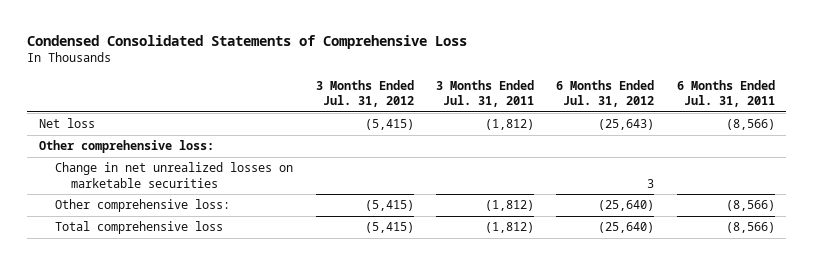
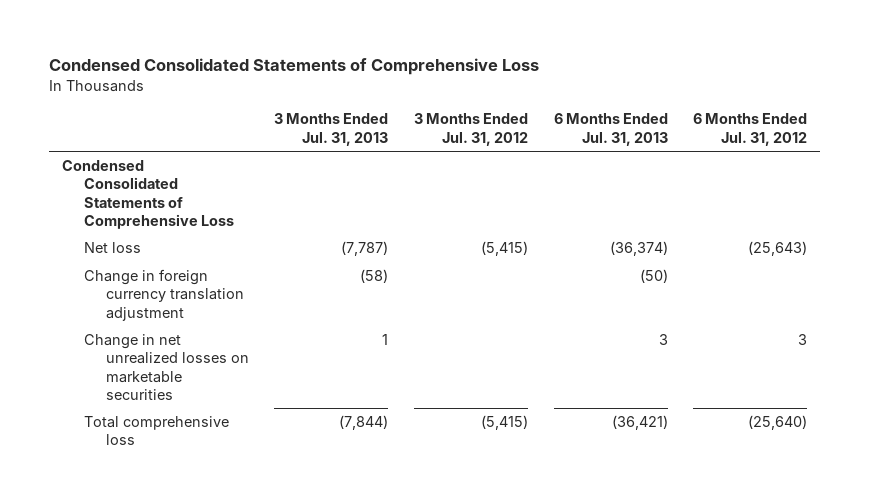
- | 3 Months Ended Jul. 31, 2012 | 3 Months Ended Jul. 31, 2011 | 6 Months Ended Jul. 31, 2012 | 6 Months Ended Jul. 31, 2011
+ | 3 Months Ended Jul. 31, 2013 | 3 Months Ended Jul. 31, 2012 | 6 Months Ended Jul. 31, 2013 | 6 Months Ended Jul. 31, 2012
+ Condensed Consolidated Statements of Comprehensive Loss
- Other comprehensive loss:
+ Change in foreign currency translation adjustment | (58) | | (50) |
- Other comprehensive loss: | (5,415) | (1,812) | (25,640) | (8,566)

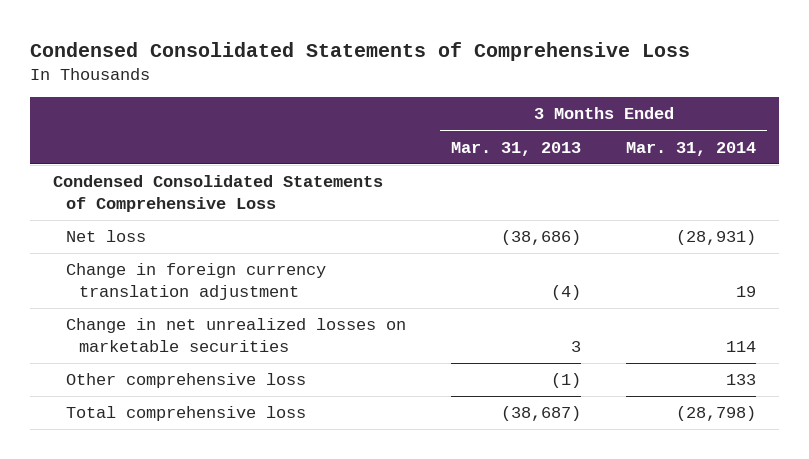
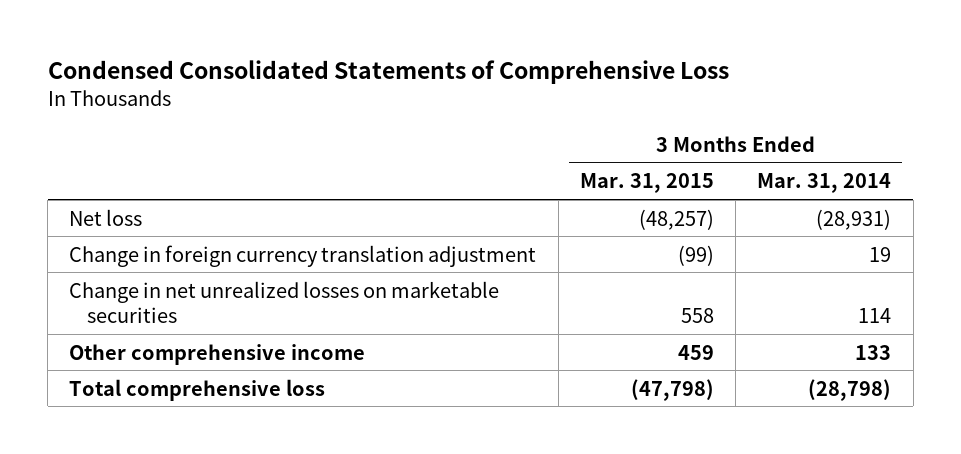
- | 3 Months Ended Mar. 31, 2013 | 3 Months Ended Mar. 31, 2014
+ | 3 Months Ended Mar. 31, 2015 | 3 Months Ended Mar. 31, 2014
- Condensed Consolidated Statements of Comprehensive Loss
- Other comprehensive loss | (1) | 133
+ Other comprehensive income | 459 | 133

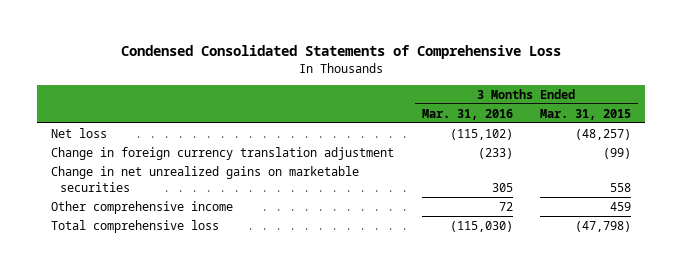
- | 3 Months Ended Mar. 31, 2015 | 3 Months Ended Mar. 31, 2014
+ | 3 Months Ended Mar. 31, 2016 | 3 Months Ended Mar. 31, 2015
- Change in net unrealized losses on marketable securities | 558 | 114
+ Change in net unrealized gains on marketable securities | 305 | 558

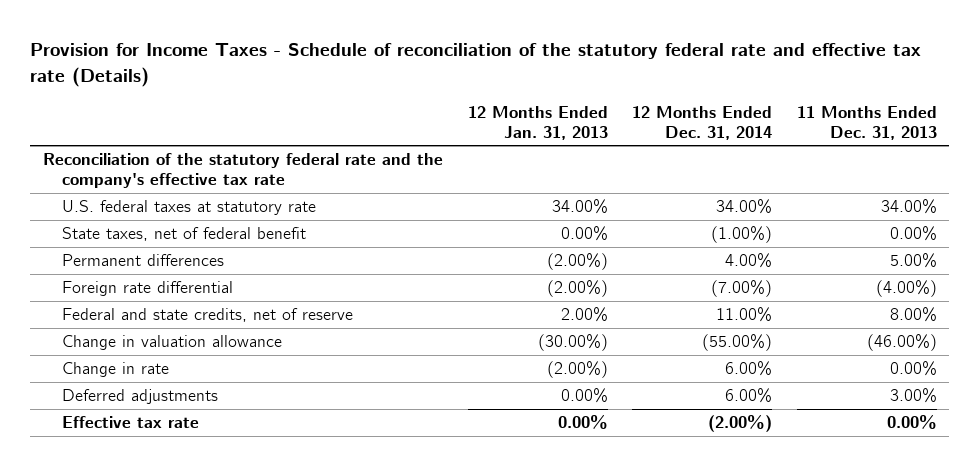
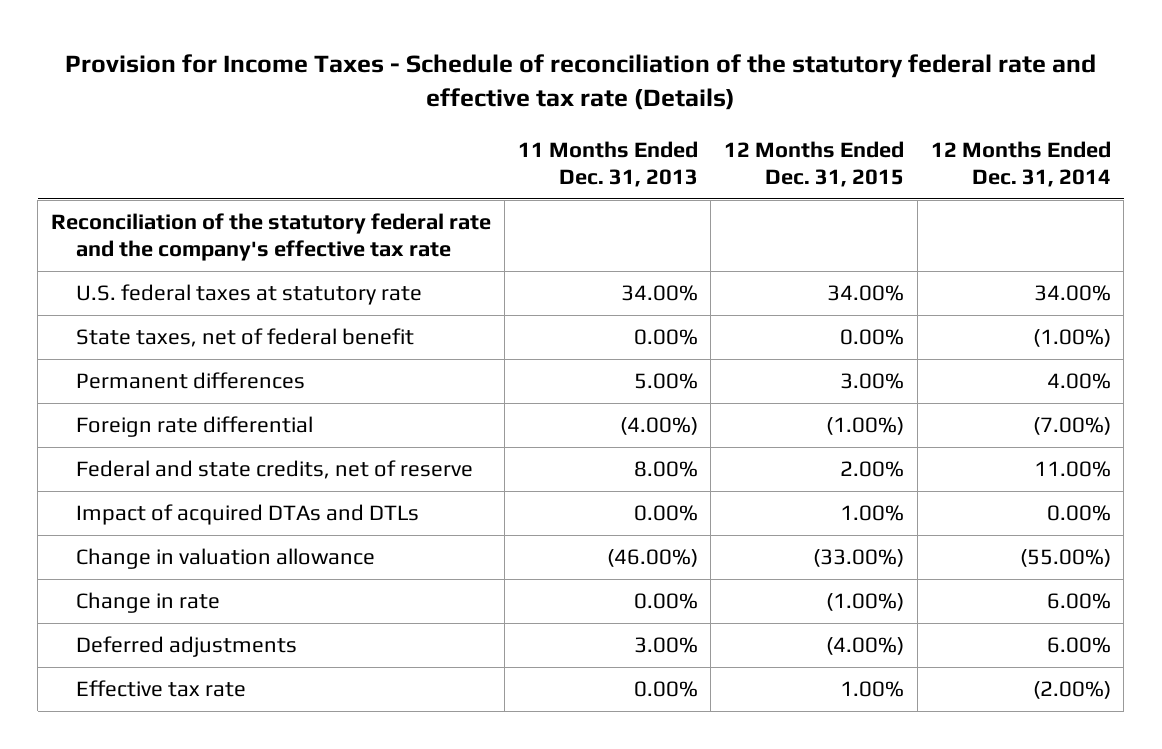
- | 12 Months Ended Jan. 31, 2013 | 12 Months Ended Dec. 31, 2014 | 11 Months Ended Dec. 31, 2013
+ | 11 Months Ended Dec. 31, 2013 | 12 Months Ended Dec. 31, 2015 | 12 Months Ended Dec. 31, 2014
+ Impact of acquired DTAs and DTLs | 0.00% | 1.00% | 0.00%

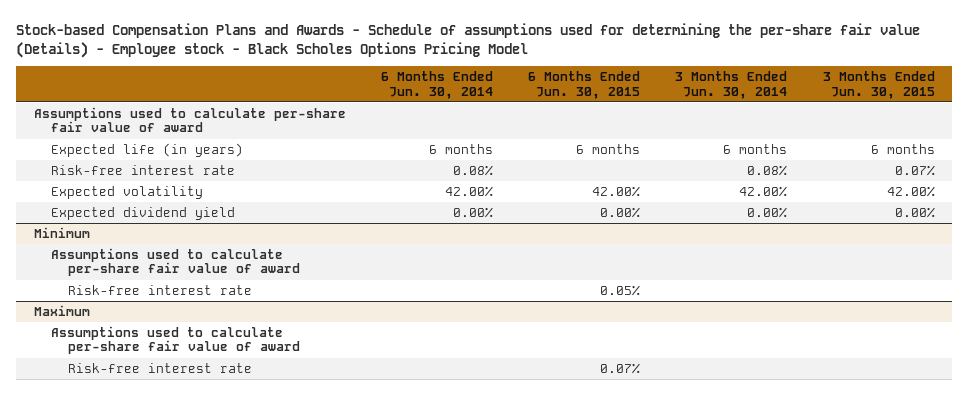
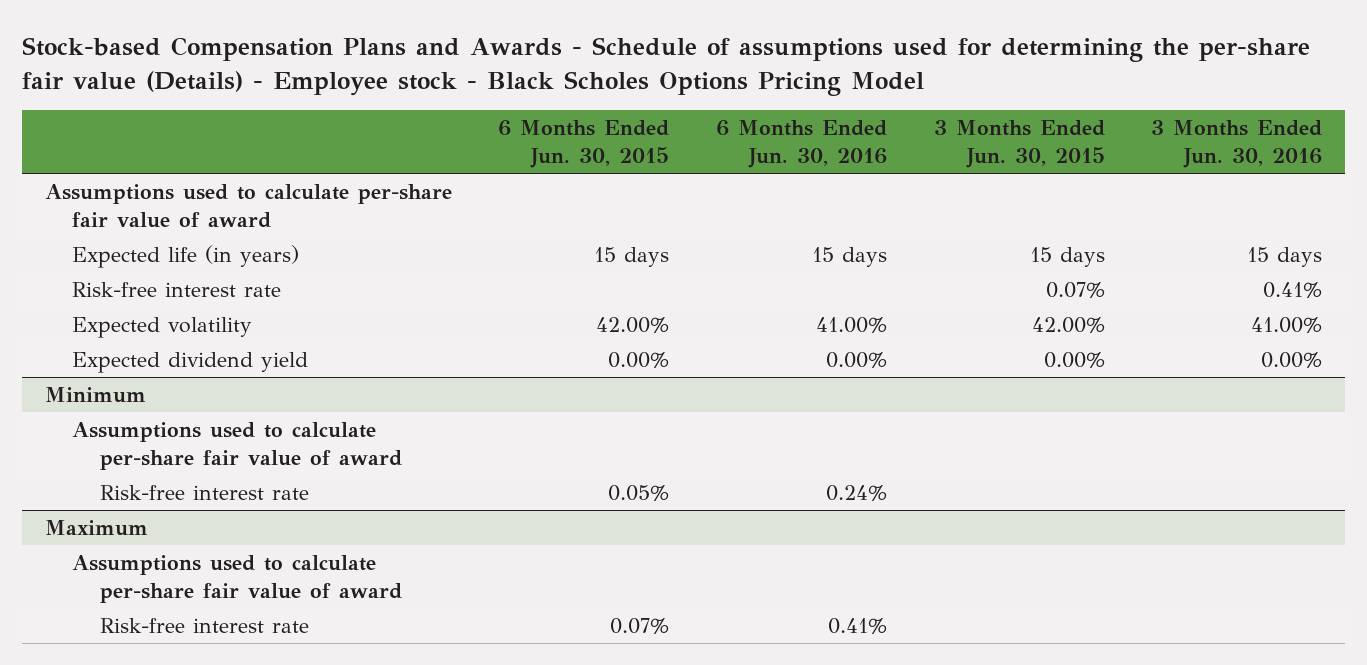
- | 6 Months Ended Jun. 30, 2014 | 6 Months Ended Jun. 30, 2015 | 3 Months Ended Jun. 30, 2014 | 3 Months Ended Jun. 30, 2015
+ | 6 Months Ended Jun. 30, 2015 | 6 Months Ended Jun. 30, 2016 | 3 Months Ended Jun. 30, 2015 | 3 Months Ended Jun. 30, 2016
- Expected life (in years) | 6 months | 6 months | 6 months | 6 months
+ Expected life (in years) | 15 days | 15 days | 15 days | 15 days

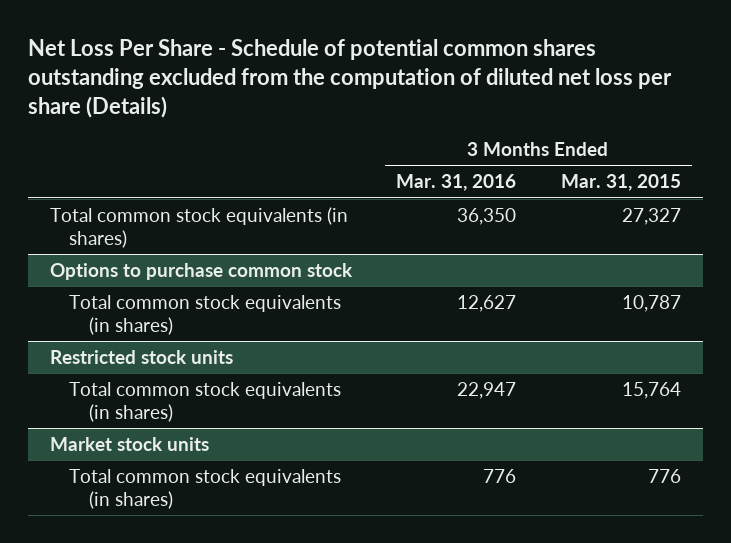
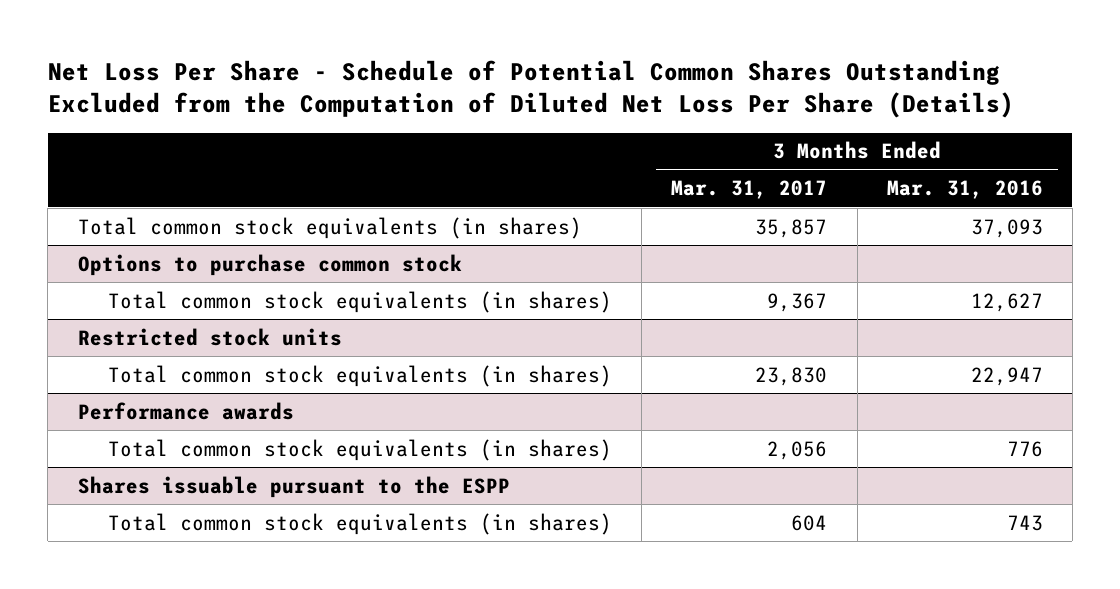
- Net Loss Per Share - Schedule of potential common shares outstanding excluded from the computation of diluted net loss per share (Details)
+ Net Loss Per Share - Schedule of Potential Common Shares Outstanding Excluded from the Computation of Diluted Net Loss Per Share (Details)
- | 3 Months Ended Mar. 31, 2016 | 3 Months Ended Mar. 31, 2015
+ | 3 Months Ended Mar. 31, 2017 | 3 Months Ended Mar. 31, 2016
- Total common stock equivalents (in shares) | 36,350 | 27,327
+ Total common stock equivalents (in shares) | 35,857 | 37,093
- Market stock units
+ Performance awards
+ Shares issuable pursuant to the ESPP
+ Total common stock equivalents (in shares) | 604 | 743

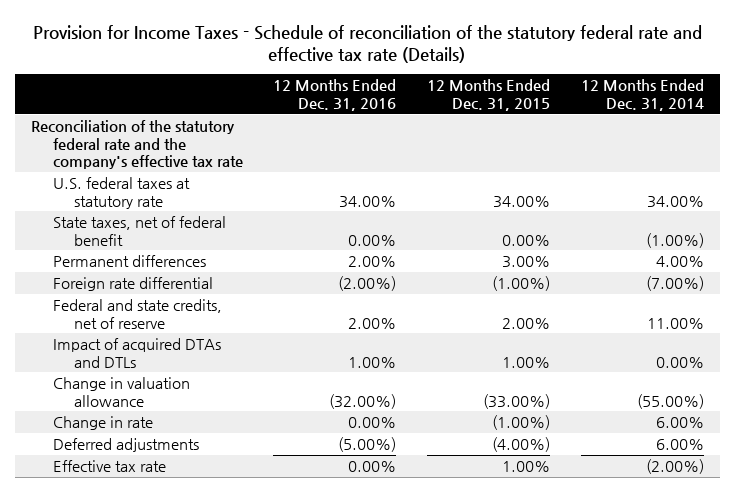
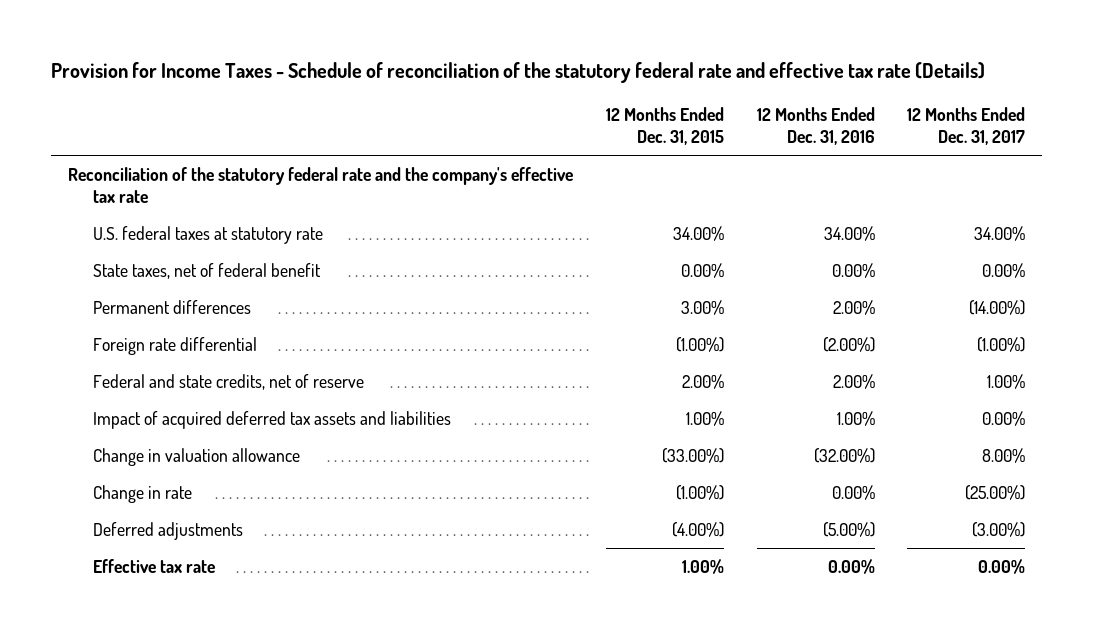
- | 12 Months Ended Dec. 31, 2016 | 12 Months Ended Dec. 31, 2015 | 12 Months Ended Dec. 31, 2014
+ | 12 Months Ended Dec. 31, 2015 | 12 Months Ended Dec. 31, 2016 | 12 Months Ended Dec. 31, 2017
- Impact of acquired DTAs and DTLs | 1.00% | 1.00% | 0.00%
+ Impact of acquired deferred tax assets and liabilities | 1.00% | 1.00% | 0.00%

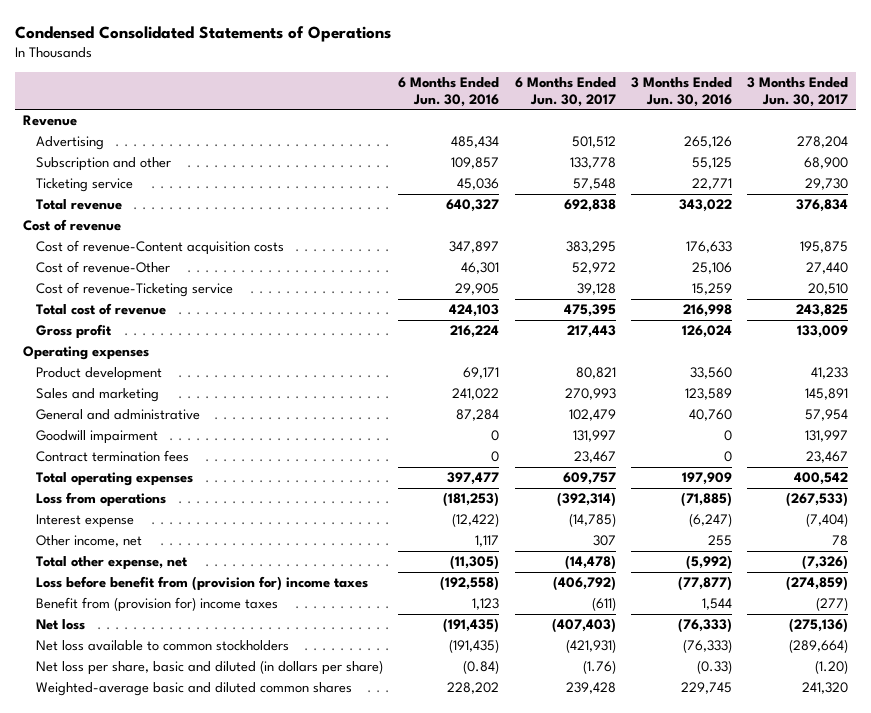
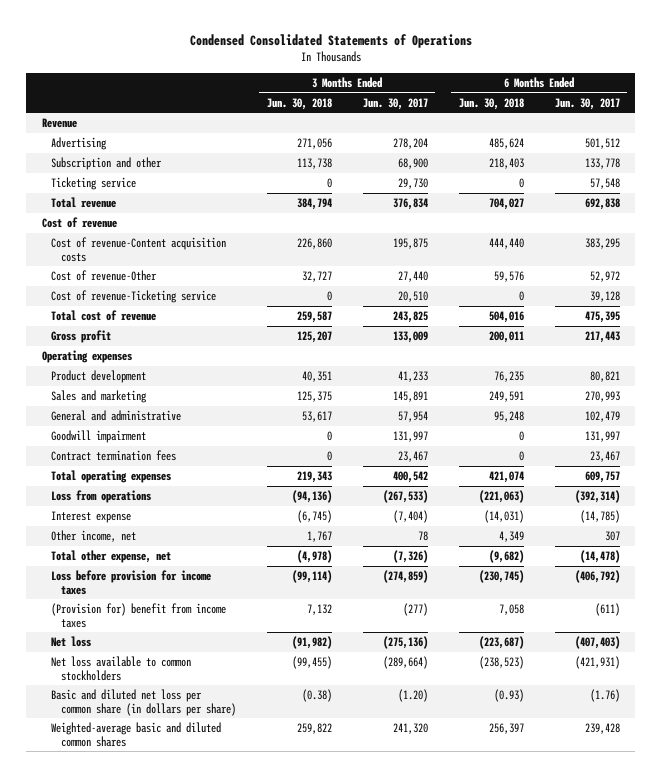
- | 6 Months Ended Jun. 30, 2016 | 6 Months Ended Jun. 30, 2017 | 3 Months Ended Jun. 30, 2016 | 3 Months Ended Jun. 30, 2017
+ | 3 Months Ended Jun. 30, 2018 | 3 Months Ended Jun. 30, 2017 | 6 Months Ended Jun. 30, 2018 | 6 Months Ended Jun. 30, 2017
- Loss before benefit from (provision for) income taxes | (192,558) | (406,792) | (77,877) | (274,859)
- Benefit from (provision for) income taxes | 1,123 | (611) | 1,544 | (277)
+ Loss before provision for income taxes | (99,114) | (274,859) | (230,745) | (406,792)
+ (Provision for) benefit from income taxes | 7,132 | (277) | 7,058 | (611)
- Net loss per share, basic and diluted (in dollars per share) | (0.84) | (1.76) | (0.33) | (1.20)
+ Basic and diluted net loss per common share (in dollars per share) | (0.38) | (1.20) | (0.93) | (1.76)

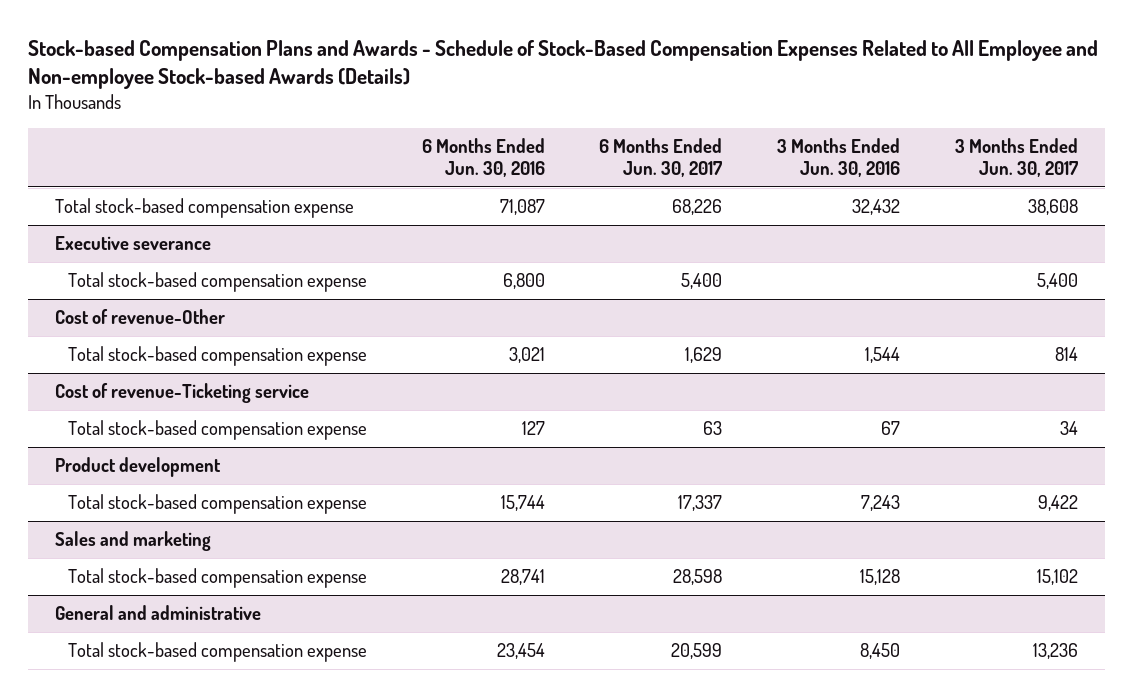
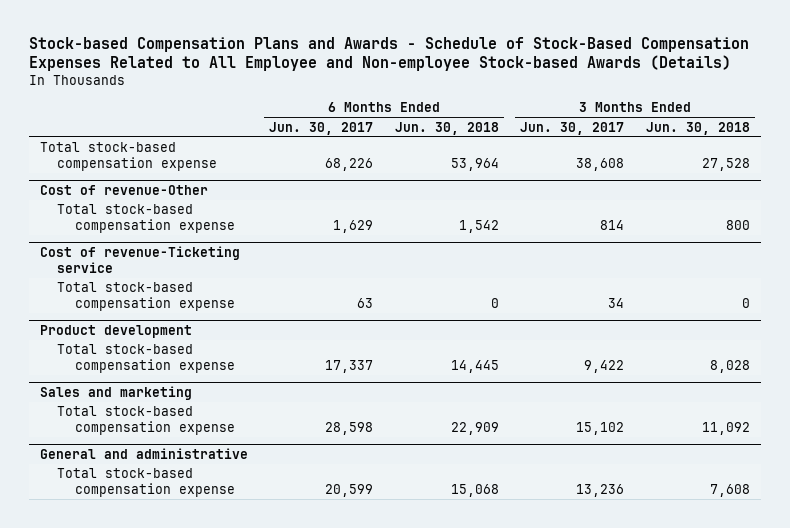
- | 6 Months Ended Jun. 30, 2016 | 6 Months Ended Jun. 30, 2017 | 3 Months Ended Jun. 30, 2016 | 3 Months Ended Jun. 30, 2017
+ | 6 Months Ended Jun. 30, 2017 | 6 Months Ended Jun. 30, 2018 | 3 Months Ended Jun. 30, 2017 | 3 Months Ended Jun. 30, 2018
- Executive severance
- Total stock-based compensation expense | 6,800 | 5,400 | | 5,400

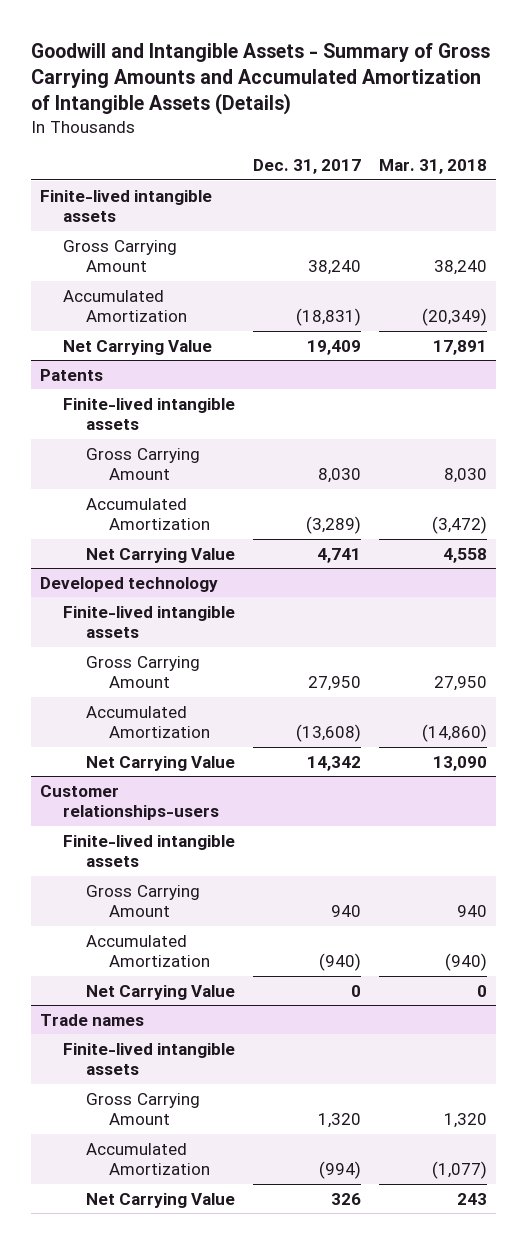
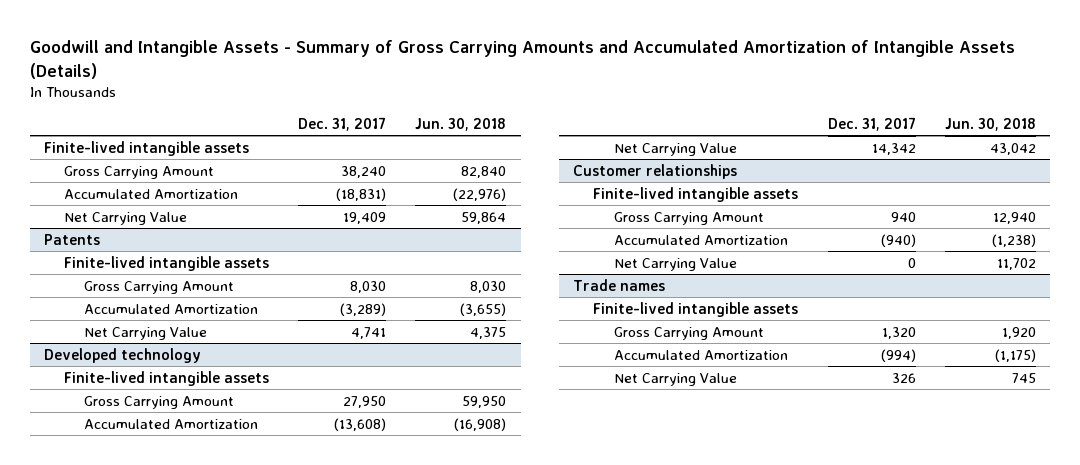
- | Dec. 31, 2017 | Mar. 31, 2018
+ | Dec. 31, 2017 | Jun. 30, 2018
- Customer relationships-users
+ Customer relationships

